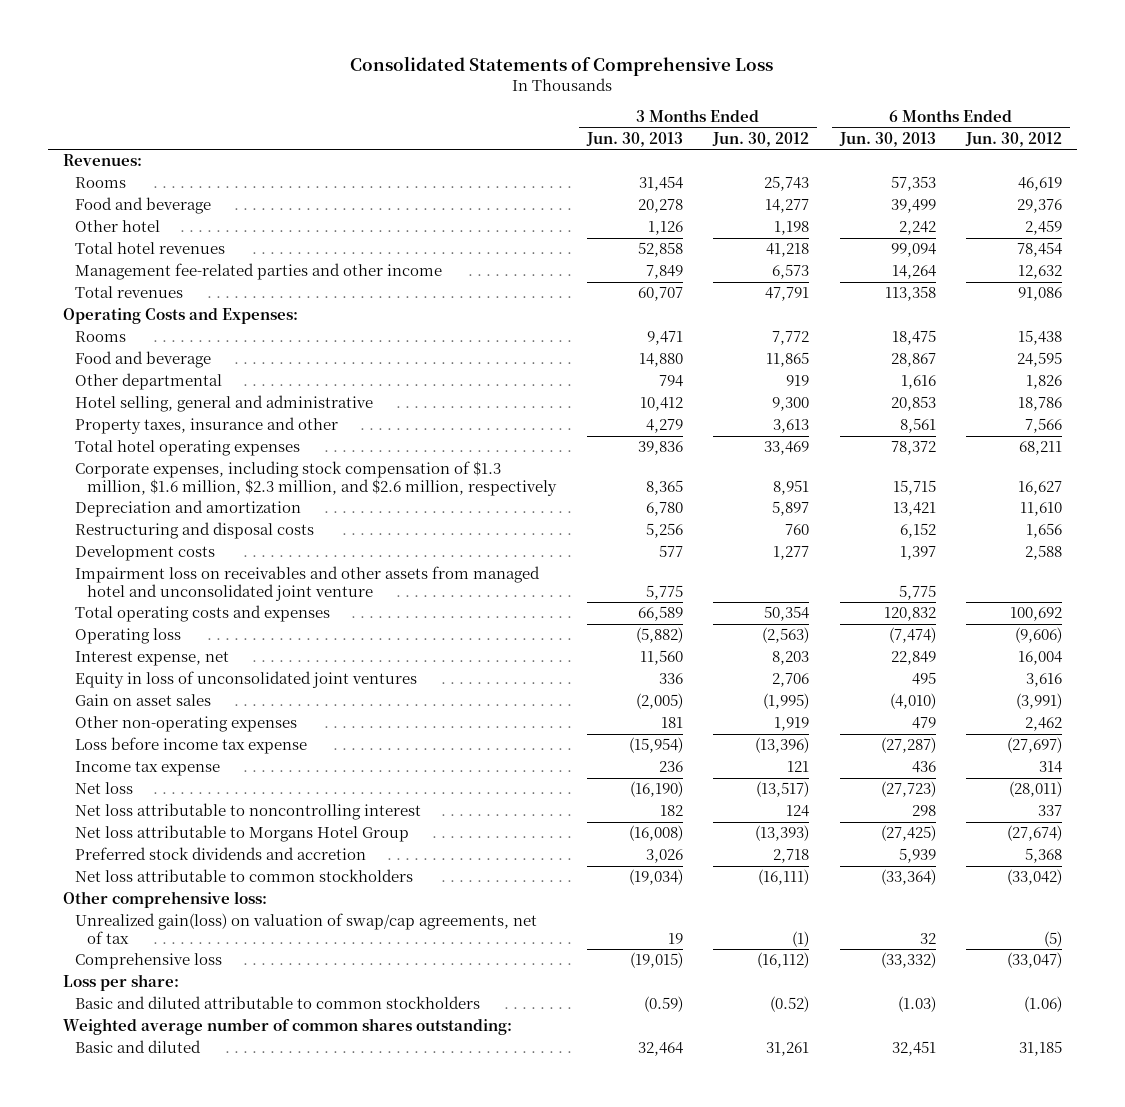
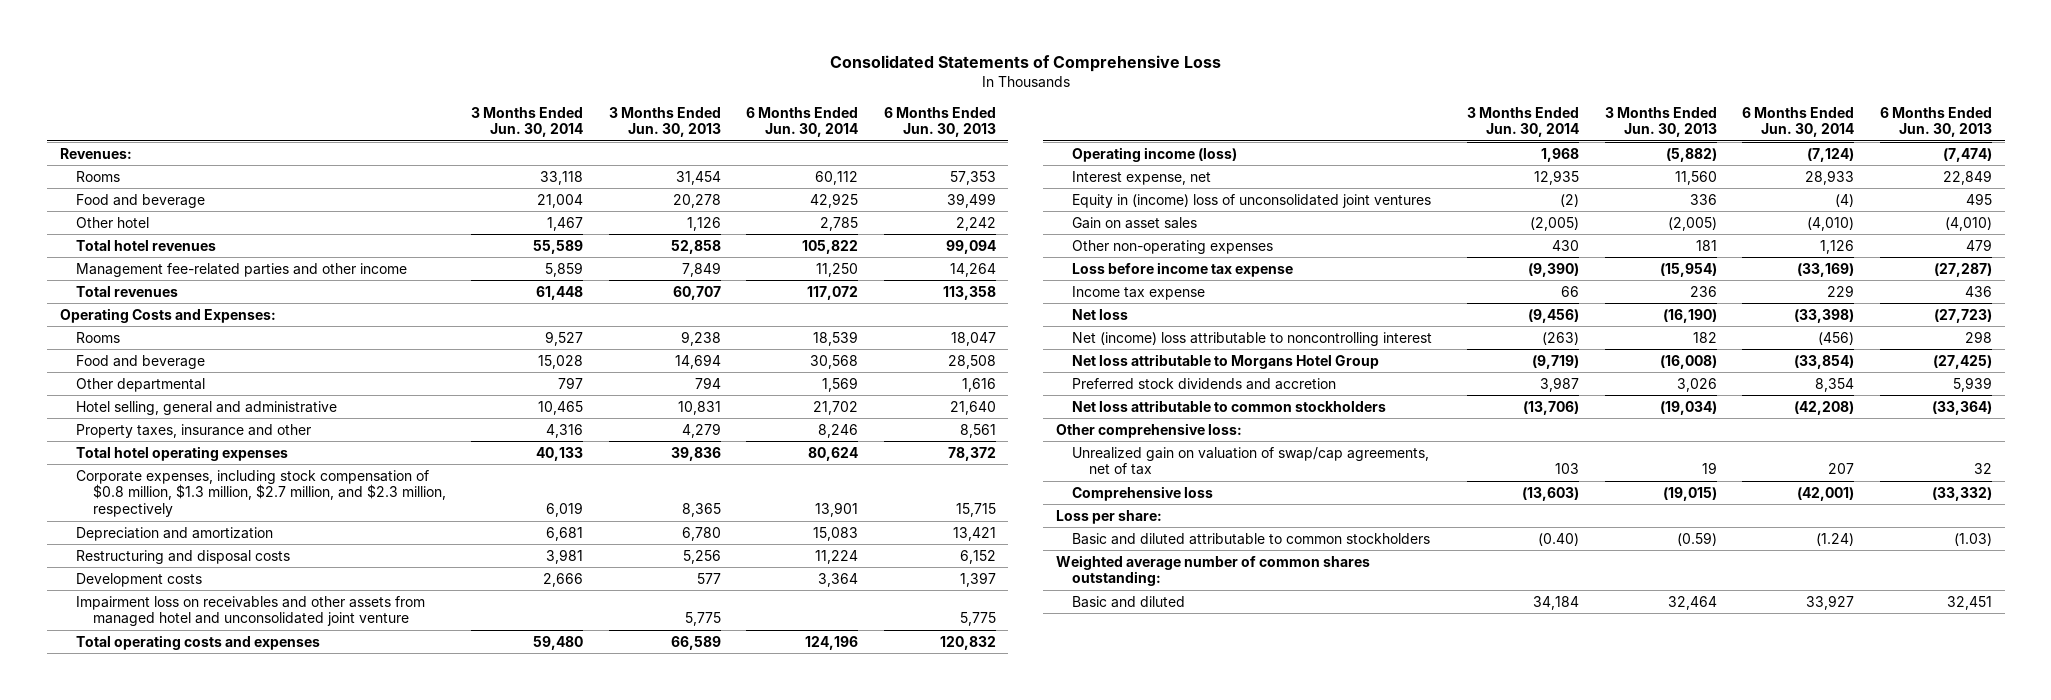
- | 3 Months Ended Jun. 30, 2013 | 3 Months Ended Jun. 30, 2012 | 6 Months Ended Jun. 30, 2013 | 6 Months Ended Jun. 30, 2012
+ | 3 Months Ended Jun. 30, 2014 | 3 Months Ended Jun. 30, 2013 | 6 Months Ended Jun. 30, 2014 | 6 Months Ended Jun. 30, 2013
- Rooms | 9,471 | 7,772 | 18,475 | 15,438
- Food and beverage | 14,880 | 11,865 | 28,867 | 24,595
+ Rooms | 9,527 | 9,238 | 18,539 | 18,047
+ Food and beverage | 15,028 | 14,694 | 30,568 | 28,508
- Hotel selling, general and administrative | 10,412 | 9,300 | 20,853 | 18,786
+ Hotel selling, general and administrative | 10,465 | 10,831 | 21,702 | 21,640
- Corporate expenses, including stock compensation of $1.3 million, $1.6 million, $2.3 million, and $2.6 million, respectively | 8,365 | 8,951 | 15,715 | 16,627
+ Corporate expenses, including stock compensation of $0.8 million, $1.3 million, $2.7 million, and $2.3 million, respectively | 6,019 | 8,365 | 13,901 | 15,715
- Operating loss | (5,882) | (2,563) | (7,474) | (9,606)
+ Operating income (loss) | 1,968 | (5,882) | (7,124) | (7,474)
- Equity in loss of unconsolidated joint ventures | 336 | 2,706 | 495 | 3,616
+ Equity in (income) loss of unconsolidated joint ventures | (2) | 336 | (4) | 495
- Net loss attributable to noncontrolling interest | 182 | 124 | 298 | 337
+ Net (income) loss attributable to noncontrolling interest | (263) | 182 | (456) | 298
- Unrealized gain(loss) on valuation of swap/cap agreements, net of tax | 19 | (1) | 32 | (5)
+ Unrealized gain on valuation of swap/cap agreements, net of tax | 103 | 19 | 207 | 32

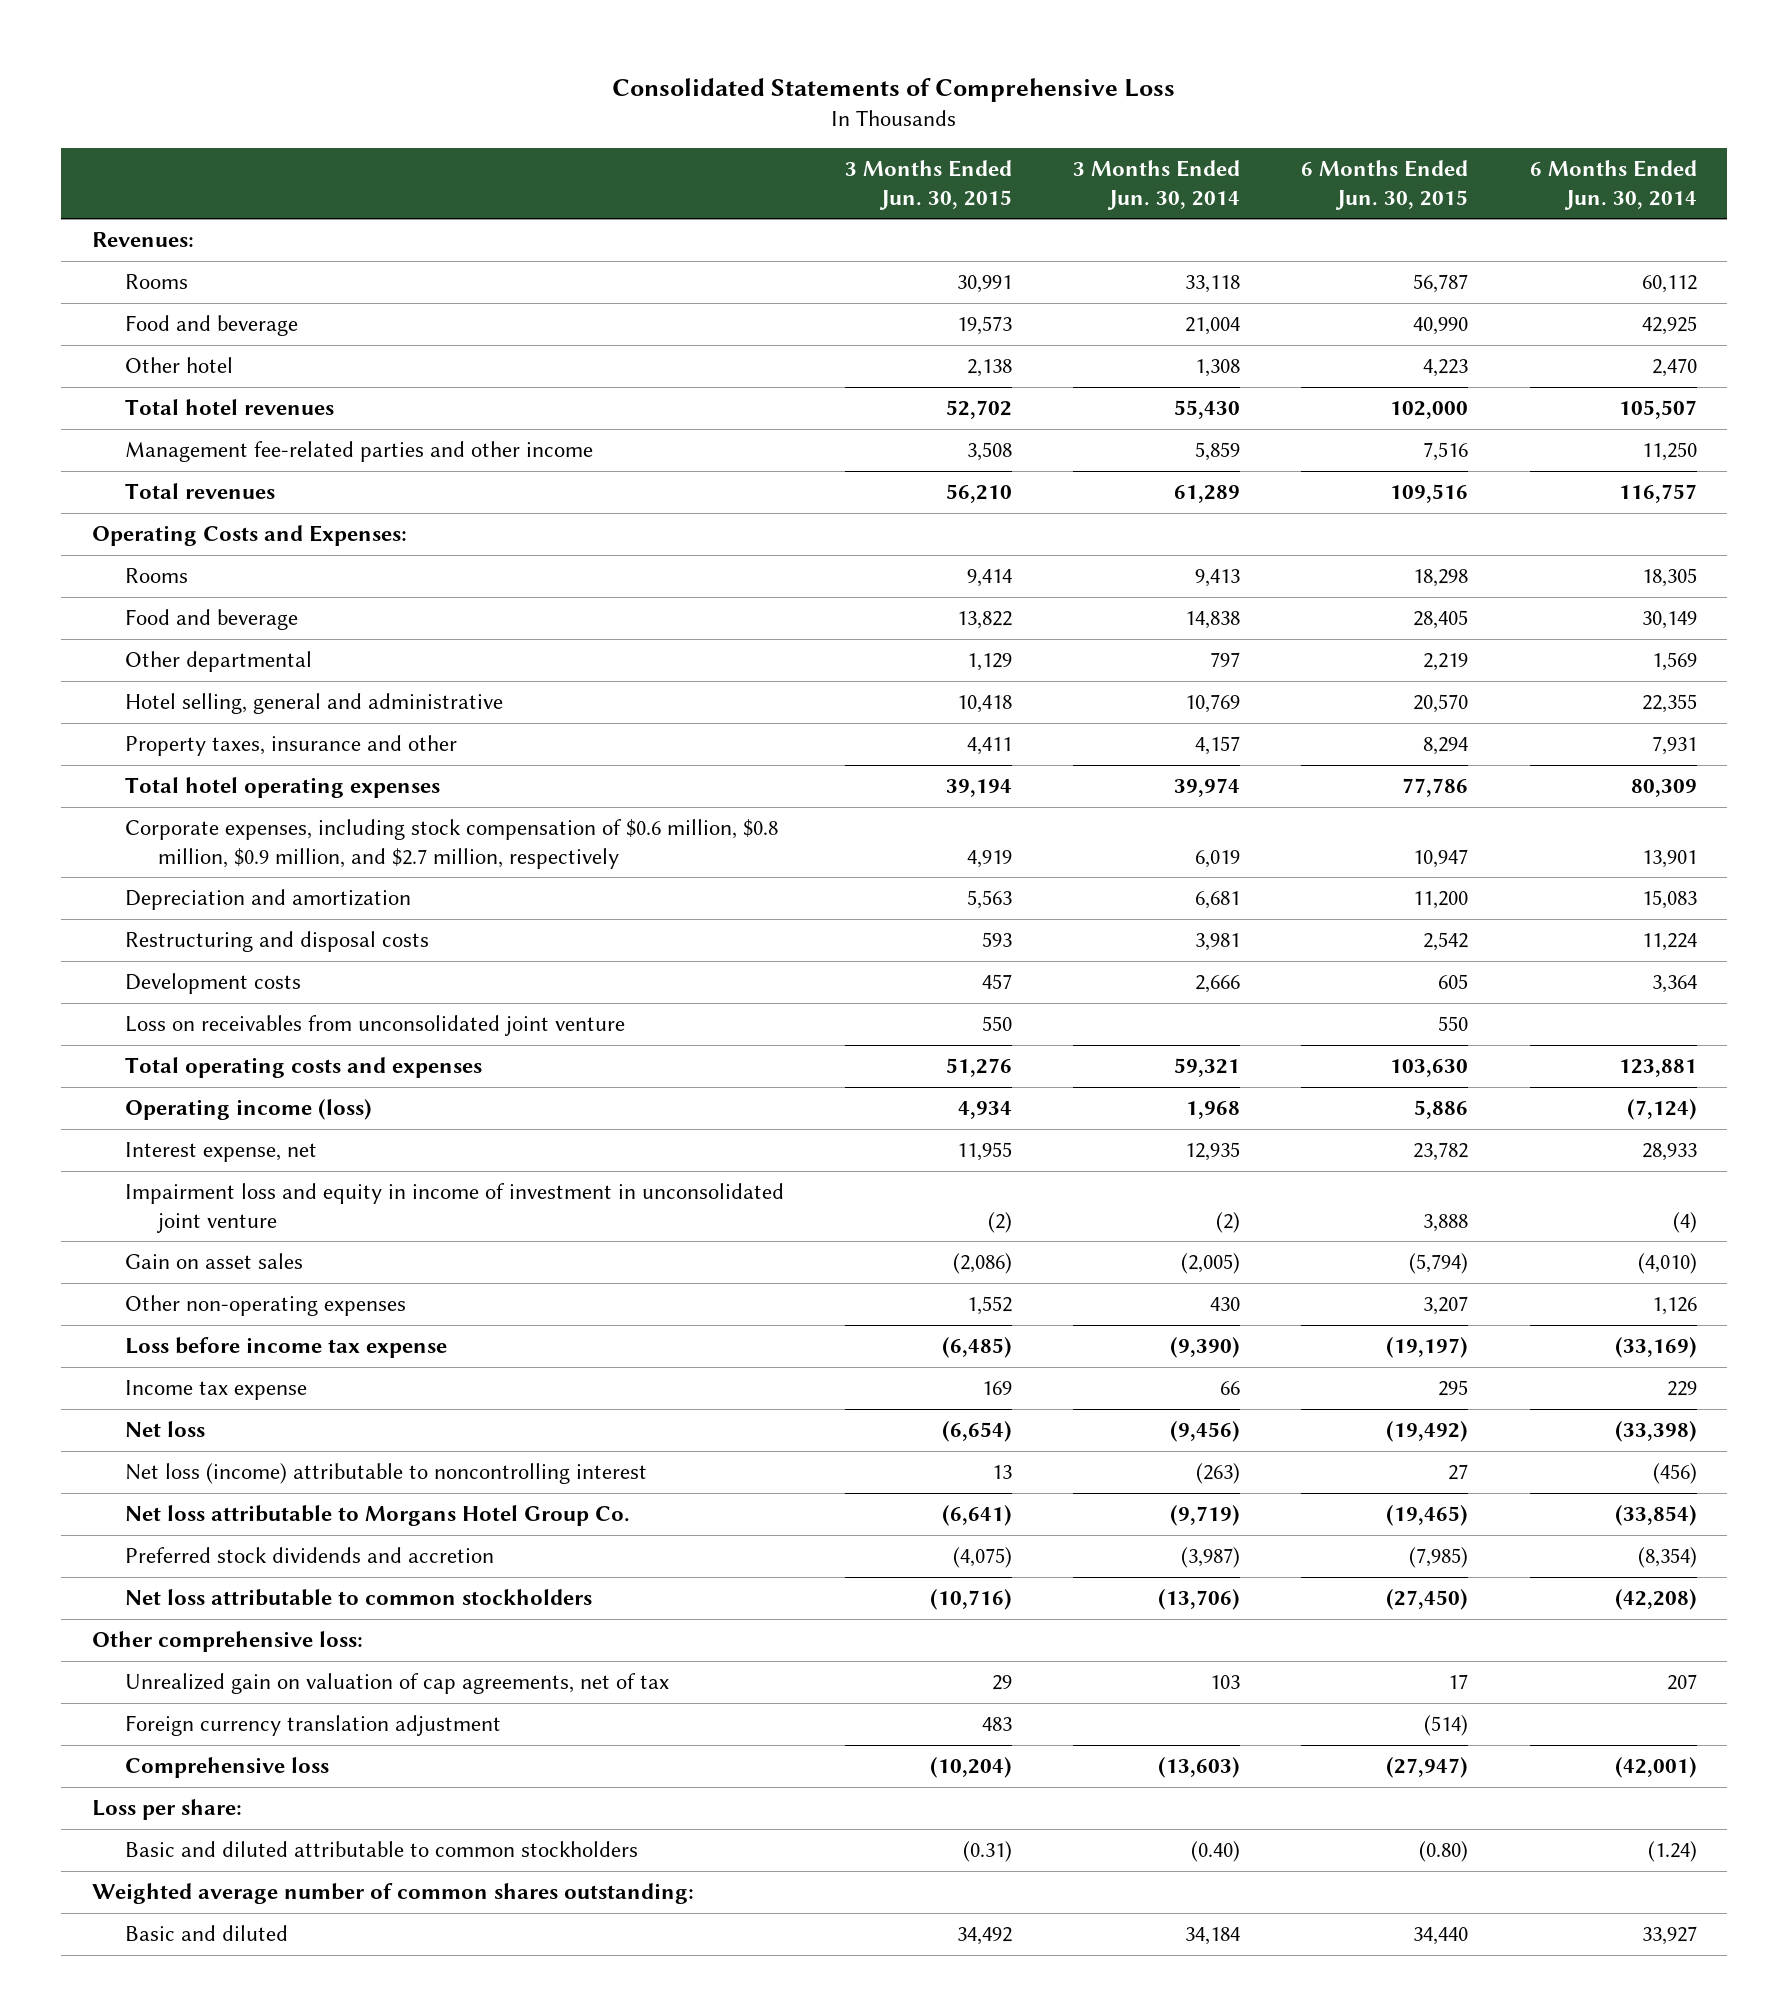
- | 3 Months Ended Jun. 30, 2014 | 3 Months Ended Jun. 30, 2013 | 6 Months Ended Jun. 30, 2014 | 6 Months Ended Jun. 30, 2013
+ | 3 Months Ended Jun. 30, 2015 | 3 Months Ended Jun. 30, 2014 | 6 Months Ended Jun. 30, 2015 | 6 Months Ended Jun. 30, 2014
- Other hotel | 1,467 | 1,126 | 2,785 | 2,242
- Total hotel revenues | 55,589 | 52,858 | 105,822 | 99,094
+ Other hotel | 2,138 | 1,308 | 4,223 | 2,470
+ Total hotel revenues | 52,702 | 55,430 | 102,000 | 105,507
- Total revenues | 61,448 | 60,707 | 117,072 | 113,358
+ Total revenues | 56,210 | 61,289 | 109,516 | 116,757
- Rooms | 9,527 | 9,238 | 18,539 | 18,047
- Food and beverage | 15,028 | 14,694 | 30,568 | 28,508
+ Rooms | 9,414 | 9,413 | 18,298 | 18,305
+ Food and beverage | 13,822 | 14,838 | 28,405 | 30,149
- Hotel selling, general and administrative | 10,465 | 10,831 | 21,702 | 21,640
- Property taxes, insurance and other | 4,316 | 4,279 | 8,246 | 8,561
- Total hotel operating expenses | 40,133 | 39,836 | 80,624 | 78,372
- Corporate expenses, including stock compensation of $0.8 million, $1.3 million, $2.7 million, and $2.3 million, respectively | 6,019 | 8,365 | 13,901 | 15,715
+ Hotel selling, general and administrative | 10,418 | 10,769 | 20,570 | 22,355
+ Property taxes, insurance and other | 4,411 | 4,157 | 8,294 | 7,931
+ Total hotel operating expenses | 39,194 | 39,974 | 77,786 | 80,309
+ Corporate expenses, including stock compensation of $0.6 million, $0.8 million, $0.9 million, and $2.7 million, respectively | 4,919 | 6,019 | 10,947 | 13,901
- Impairment loss on receivables and other assets from managed hotel and unconsolidated joint venture | | 5,775 | | 5,775
- Total operating costs and expenses | 59,480 | 66,589 | 124,196 | 120,832
+ Loss on receivables from unconsolidated joint venture | 550 | | 550 |
+ Total operating costs and expenses | 51,276 | 59,321 | 103,630 | 123,881
- Equity in (income) loss of unconsolidated joint ventures | (2) | 336 | (4) | 495
+ Impairment loss and equity in income of investment in unconsolidated joint venture | (2) | (2) | 3,888 | (4)
- Net (income) loss attributable to noncontrolling interest | (263) | 182 | (456) | 298
- Net loss attributable to Morgans Hotel Group | (9,719) | (16,008) | (33,854) | (27,425)
- Preferred stock dividends and accretion | 3,987 | 3,026 | 8,354 | 5,939
+ Net loss (income) attributable to noncontrolling interest | 13 | (263) | 27 | (456)
+ Net loss attributable to Morgans Hotel Group Co. | (6,641) | (9,719) | (19,465) | (33,854)
+ Preferred stock dividends and accretion | (4,075) | (3,987) | (7,985) | (8,354)
- Unrealized gain on valuation of swap/cap agreements, net of tax | 103 | 19 | 207 | 32
+ Unrealized gain on valuation of cap agreements, net of tax | 29 | 103 | 17 | 207
+ Foreign currency translation adjustment | 483 | | (514) |

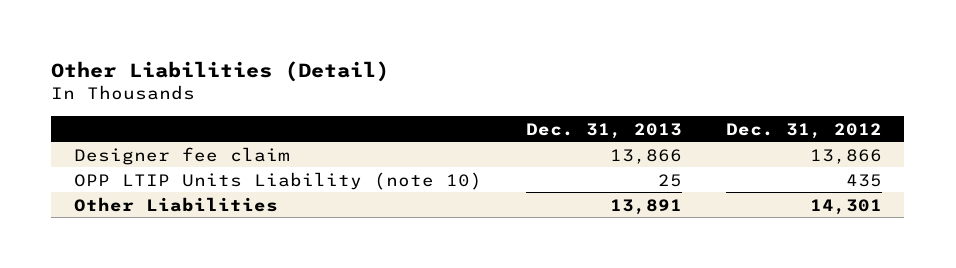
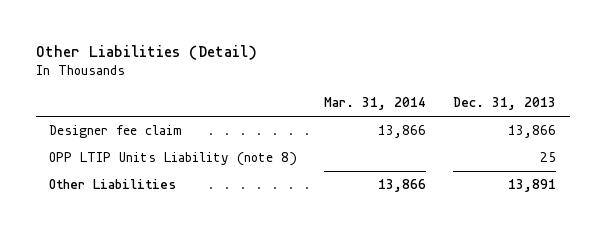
- | Dec. 31, 2013 | Dec. 31, 2012
+ | Mar. 31, 2014 | Dec. 31, 2013
- OPP LTIP Units Liability (note 10) | 25 | 435
+ OPP LTIP Units Liability (note 8) | | 25

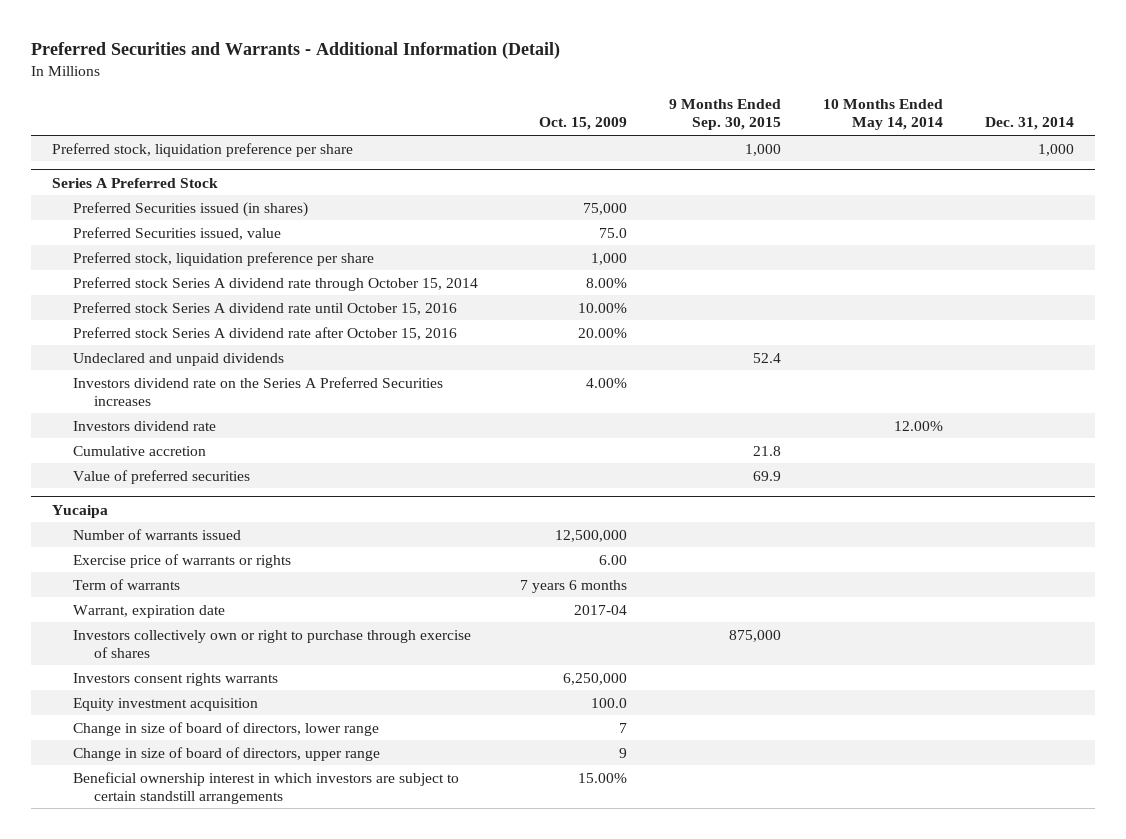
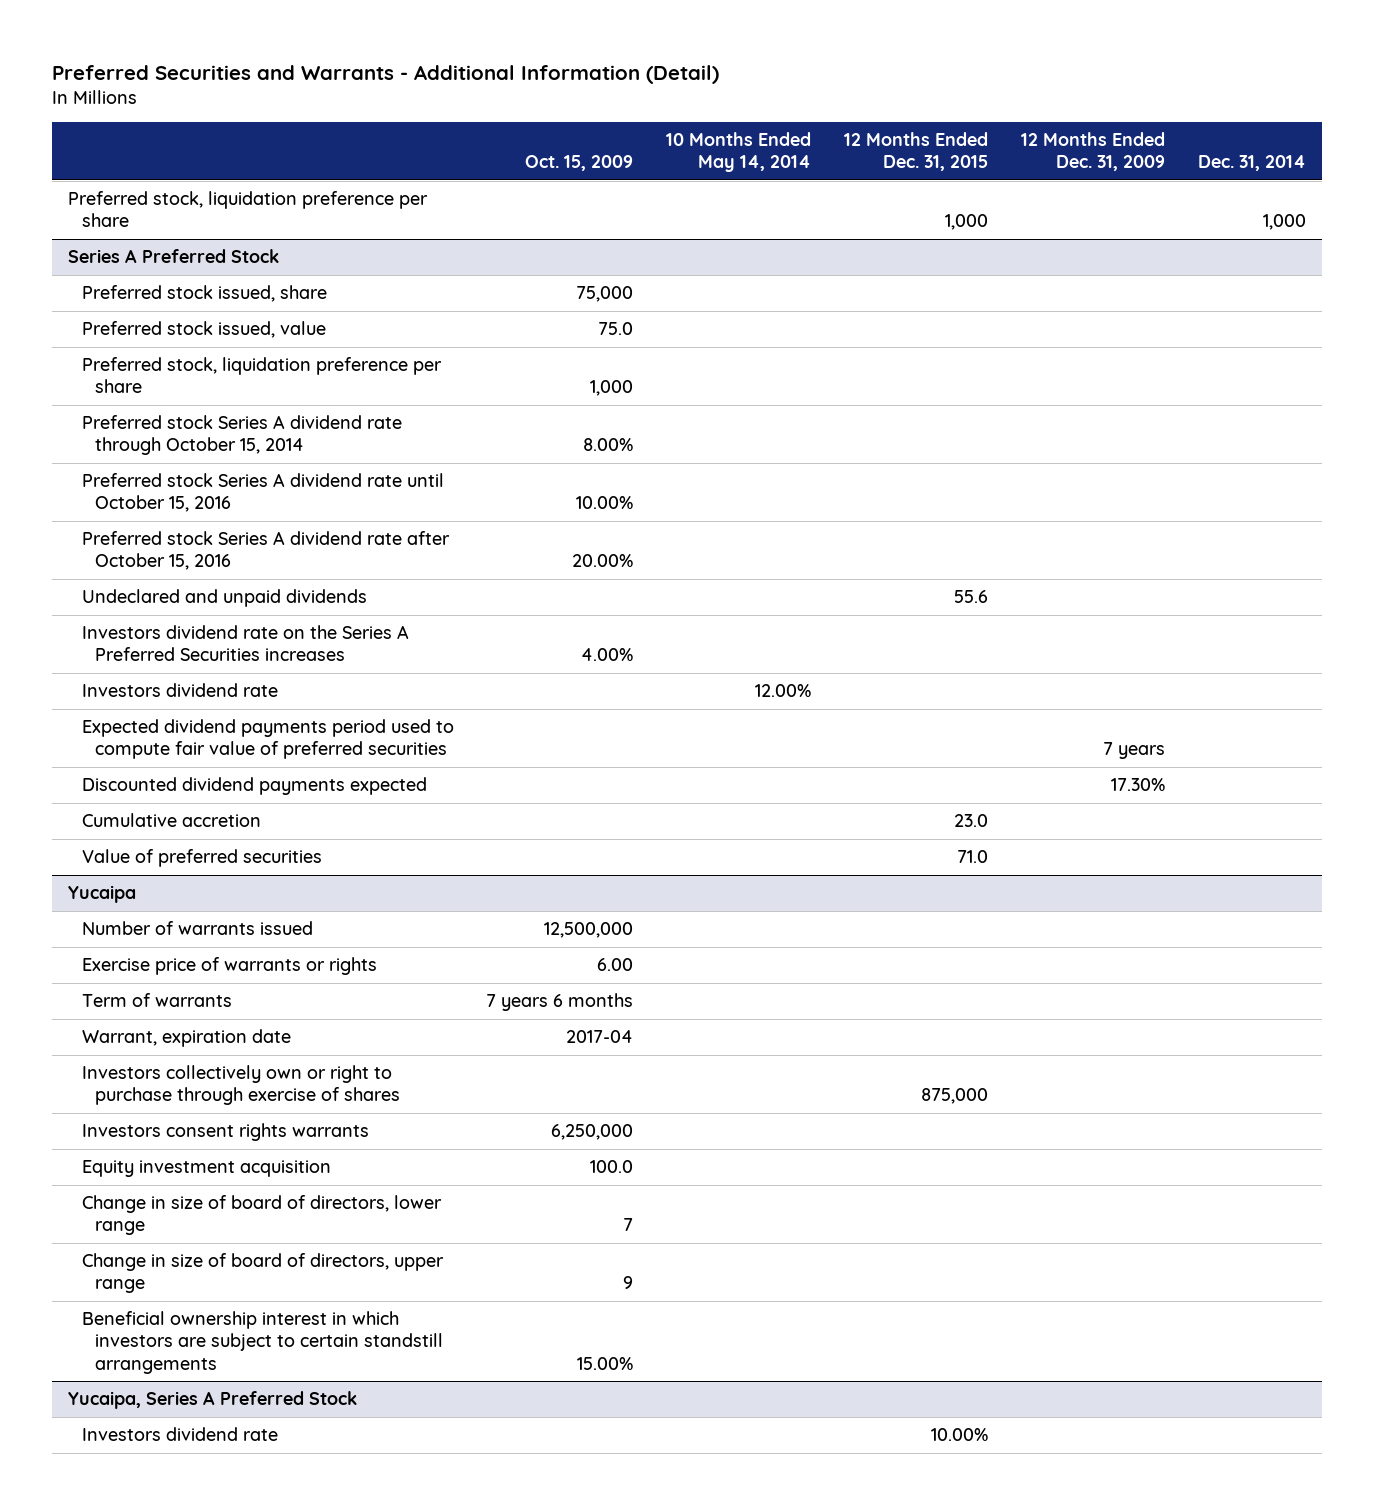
- | Oct. 15, 2009 | 9 Months Ended Sep. 30, 2015 | 10 Months Ended May 14, 2014 | Dec. 31, 2014
+ | Oct. 15, 2009 | 10 Months Ended May 14, 2014 | 12 Months Ended Dec. 31, 2015 | 12 Months Ended Dec. 31, 2009 | Dec. 31, 2014
@ Series A Preferred Stock
- Preferred Securities issued (in shares) | 75,000 | | |
- Preferred Securities issued, value | 75.0 | | |
+ Preferred stock issued, share | 75,000 | | | |
+ Preferred stock issued, value | 75.0 | | | |
+ Expected dividend payments period used to compute fair value of preferred securities | | | | 7 years |
+ Discounted dividend payments expected | | | | 17.30% |
+ Yucaipa, Series A Preferred Stock
+ Investors dividend rate | | | 10.00% | |

